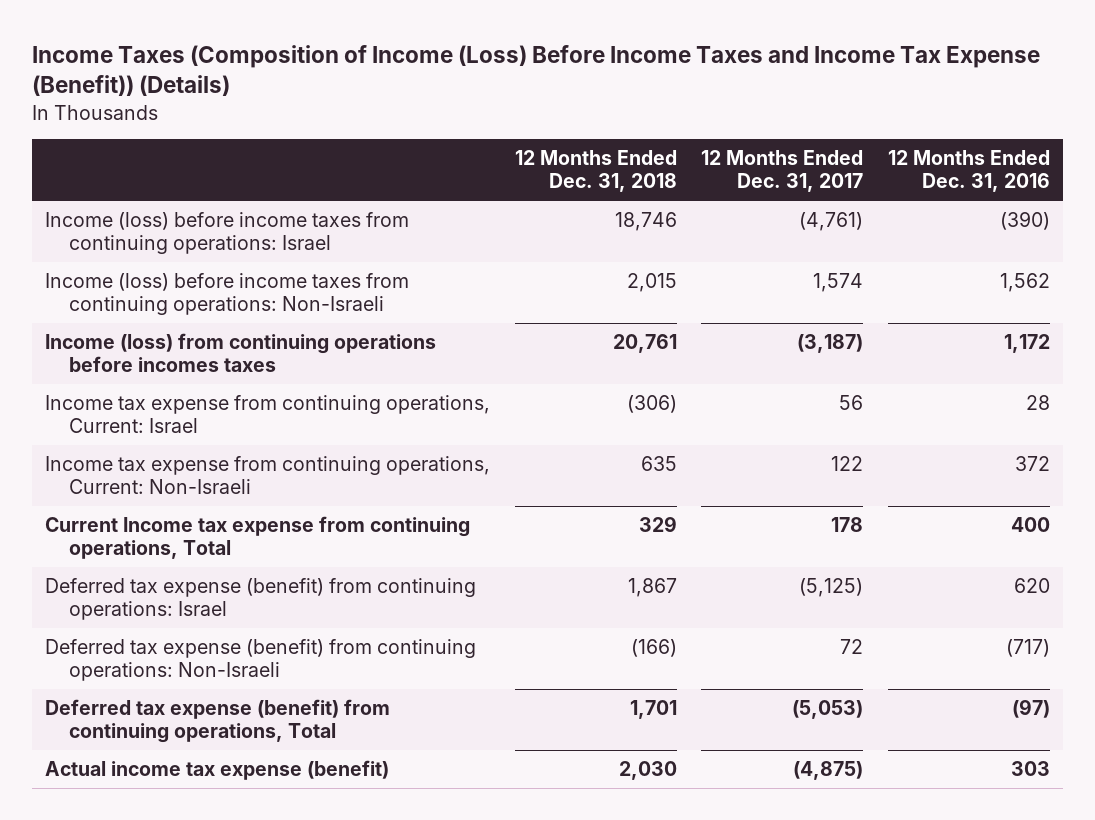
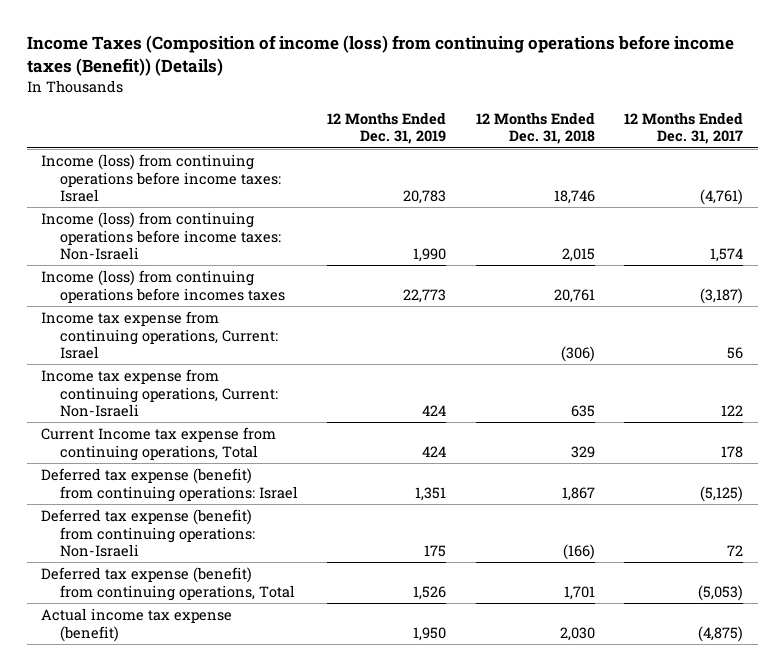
- Income Taxes (Composition of Income (Loss) Before Income Taxes and Income Tax Expense (Benefit)) (Details)
+ Income Taxes (Composition of income (loss) from continuing operations before income taxes (Benefit)) (Details)
- | 12 Months Ended Dec. 31, 2018 | 12 Months Ended Dec. 31, 2017 | 12 Months Ended Dec. 31, 2016
+ | 12 Months Ended Dec. 31, 2019 | 12 Months Ended Dec. 31, 2018 | 12 Months Ended Dec. 31, 2017
- Income (loss) before income taxes from continuing operations: Israel | 18,746 | (4,761) | (390)
- Income (loss) before income taxes from continuing operations: Non-Israeli | 2,015 | 1,574 | 1,562
+ Income (loss) from continuing operations before income taxes: Israel | 20,783 | 18,746 | (4,761)
+ Income (loss) from continuing operations before income taxes: Non-Israeli | 1,990 | 2,015 | 1,574

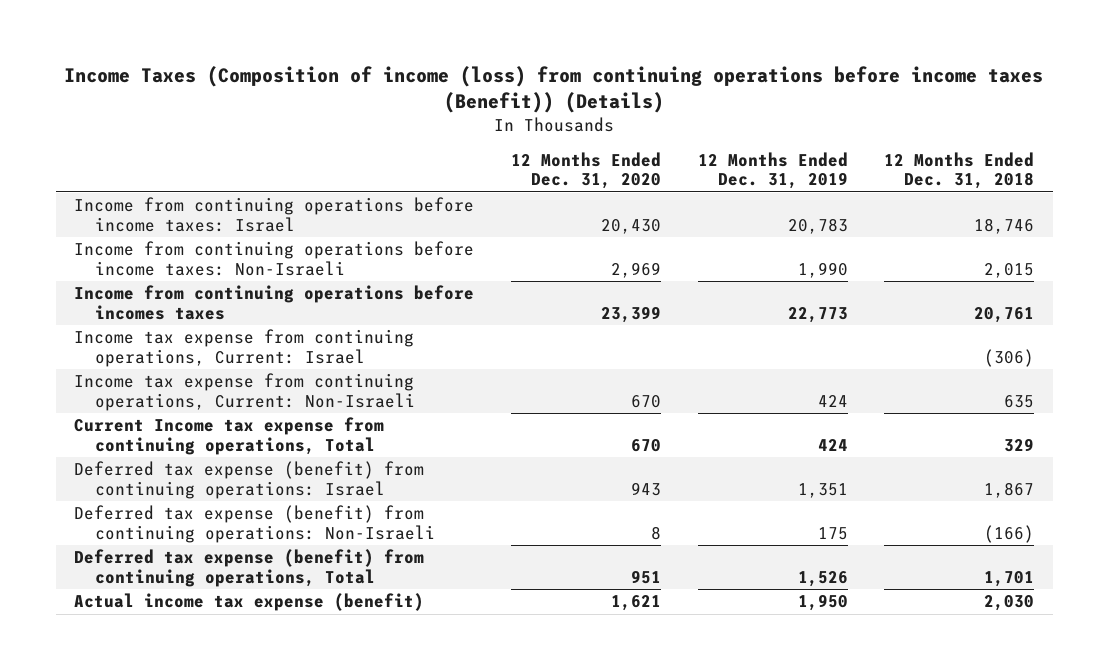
- | 12 Months Ended Dec. 31, 2019 | 12 Months Ended Dec. 31, 2018 | 12 Months Ended Dec. 31, 2017
+ | 12 Months Ended Dec. 31, 2020 | 12 Months Ended Dec. 31, 2019 | 12 Months Ended Dec. 31, 2018
- Income (loss) from continuing operations before income taxes: Israel | 20,783 | 18,746 | (4,761)
- Income (loss) from continuing operations before income taxes: Non-Israeli | 1,990 | 2,015 | 1,574
- Income (loss) from continuing operations before incomes taxes | 22,773 | 20,761 | (3,187)
+ Income from continuing operations before income taxes: Israel | 20,430 | 20,783 | 18,746
+ Income from continuing operations before income taxes: Non-Israeli | 2,969 | 1,990 | 2,015
+ Income from continuing operations before incomes taxes | 23,399 | 22,773 | 20,761

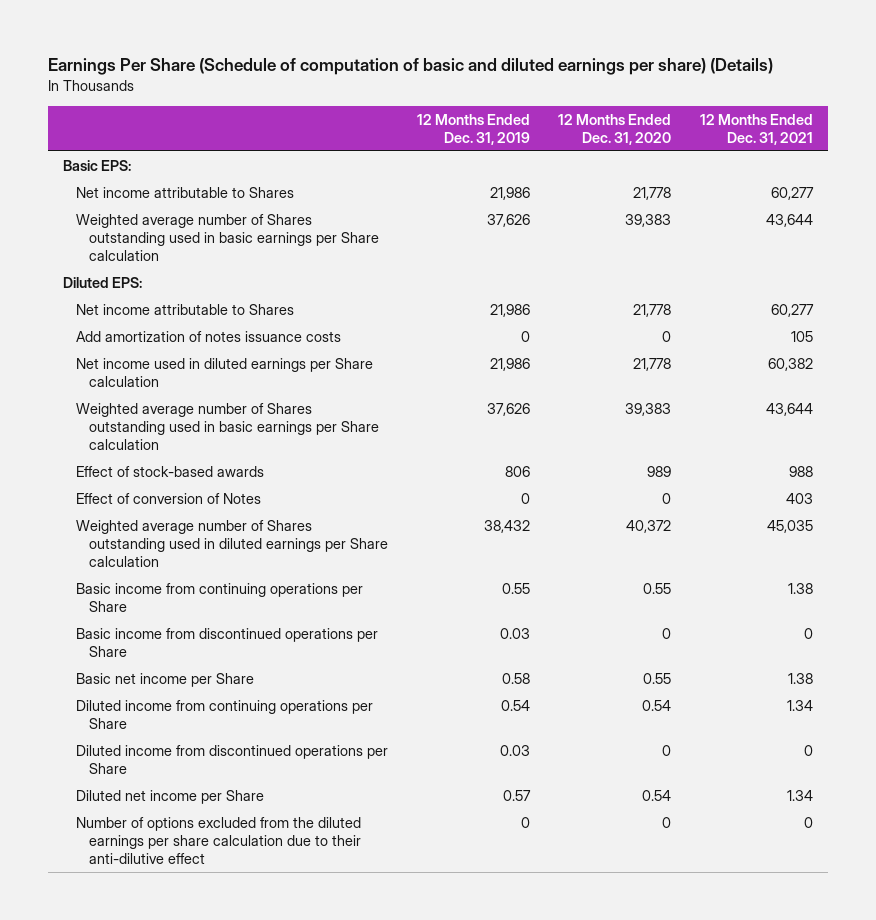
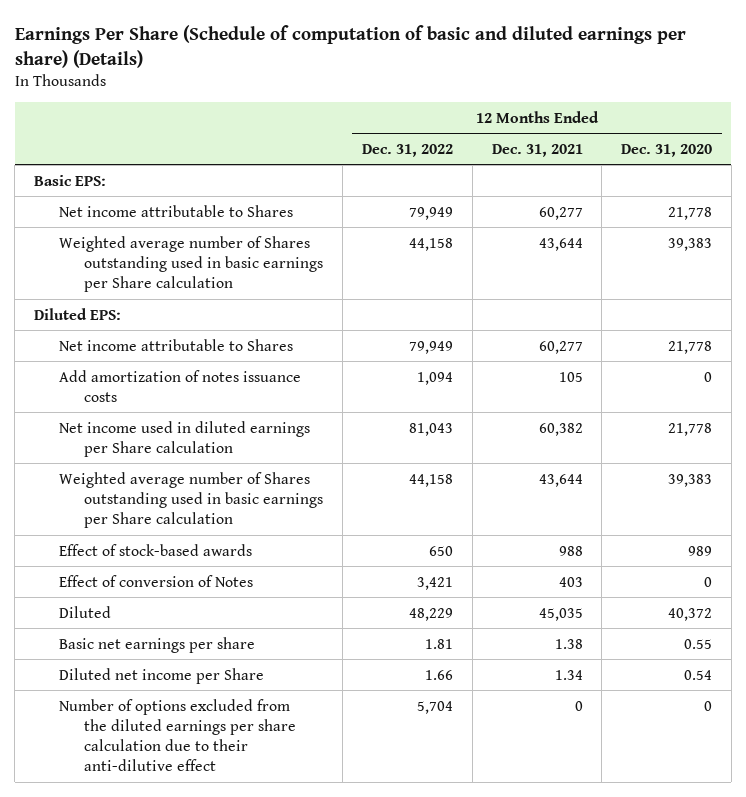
- | 12 Months Ended Dec. 31, 2019 | 12 Months Ended Dec. 31, 2020 | 12 Months Ended Dec. 31, 2021
+ | 12 Months Ended Dec. 31, 2022 | 12 Months Ended Dec. 31, 2021 | 12 Months Ended Dec. 31, 2020
- Weighted average number of Shares outstanding used in diluted earnings per Share calculation | 38,432 | 40,372 | 45,035
- Basic income from continuing operations per Share | 0.55 | 0.55 | 1.38
- Basic income from discontinued operations per Share | 0.03 | 0 | 0
- Basic net income per Share | 0.58 | 0.55 | 1.38
- Diluted income from continuing operations per Share | 0.54 | 0.54 | 1.34
- Diluted income from discontinued operations per Share | 0.03 | 0 | 0
+ Diluted | 48,229 | 45,035 | 40,372
+ Basic net earnings per share | 1.81 | 1.38 | 0.55

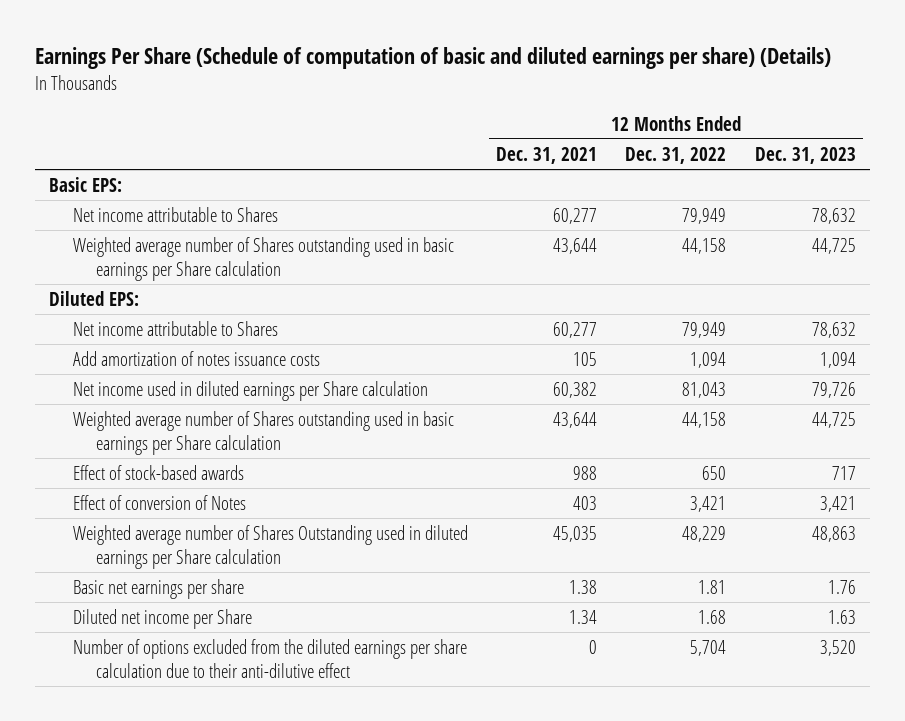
- | 12 Months Ended Dec. 31, 2022 | 12 Months Ended Dec. 31, 2021 | 12 Months Ended Dec. 31, 2020
+ | 12 Months Ended Dec. 31, 2021 | 12 Months Ended Dec. 31, 2022 | 12 Months Ended Dec. 31, 2023
- Diluted | 48,229 | 45,035 | 40,372
+ Weighted average number of Shares Outstanding used in diluted earnings per Share calculation | 45,035 | 48,229 | 48,863
- Diluted net income per Share | 1.66 | 1.34 | 0.54
+ Diluted net income per Share | 1.34 | 1.68 | 1.63

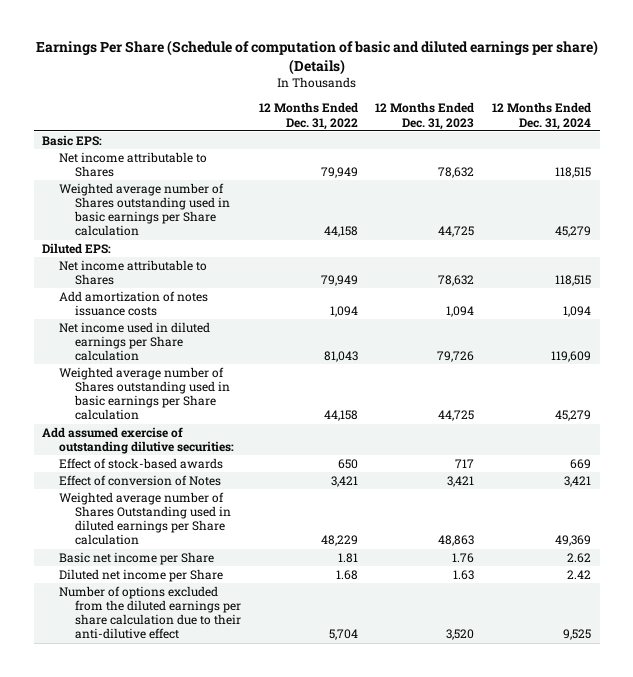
- | 12 Months Ended Dec. 31, 2021 | 12 Months Ended Dec. 31, 2022 | 12 Months Ended Dec. 31, 2023
+ | 12 Months Ended Dec. 31, 2022 | 12 Months Ended Dec. 31, 2023 | 12 Months Ended Dec. 31, 2024
+ Add assumed exercise of outstanding dilutive securities:
- Basic net earnings per share | 1.38 | 1.81 | 1.76
+ Basic net income per Share | 1.81 | 1.76 | 2.62

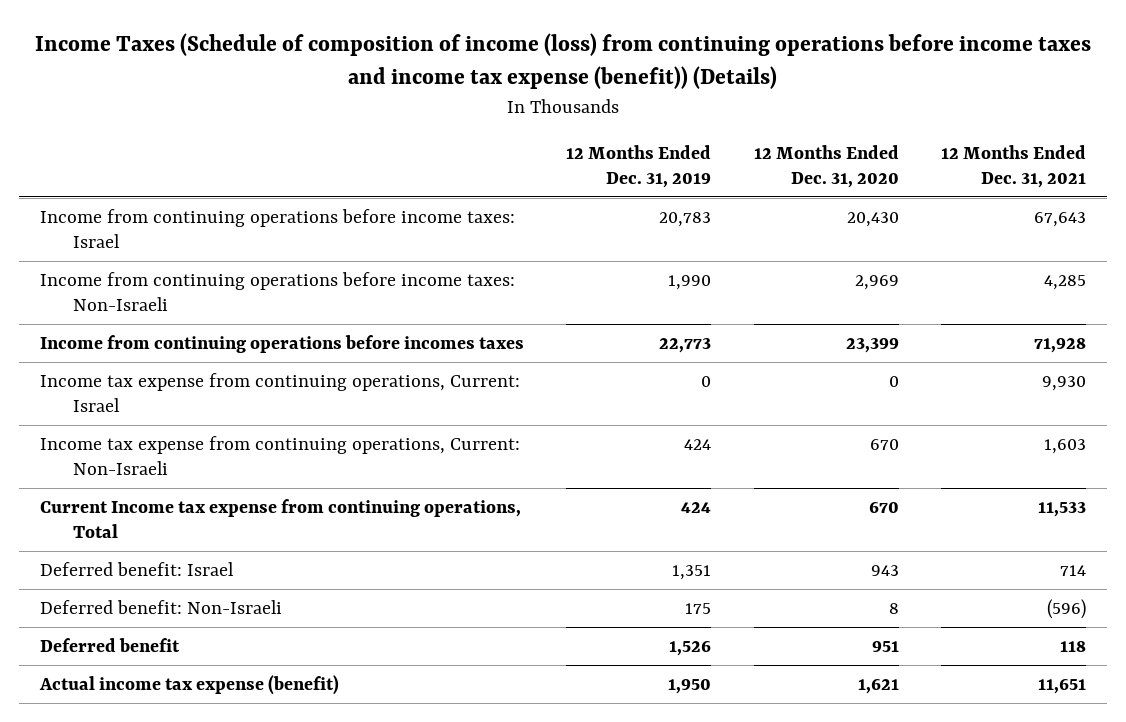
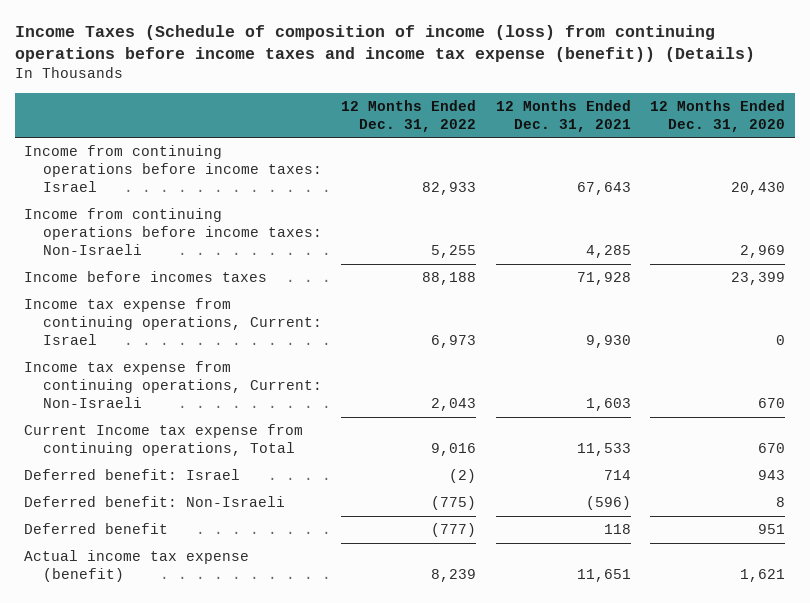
- | 12 Months Ended Dec. 31, 2019 | 12 Months Ended Dec. 31, 2020 | 12 Months Ended Dec. 31, 2021
+ | 12 Months Ended Dec. 31, 2022 | 12 Months Ended Dec. 31, 2021 | 12 Months Ended Dec. 31, 2020
- Income from continuing operations before incomes taxes | 22,773 | 23,399 | 71,928
+ Income before incomes taxes | 88,188 | 71,928 | 23,399

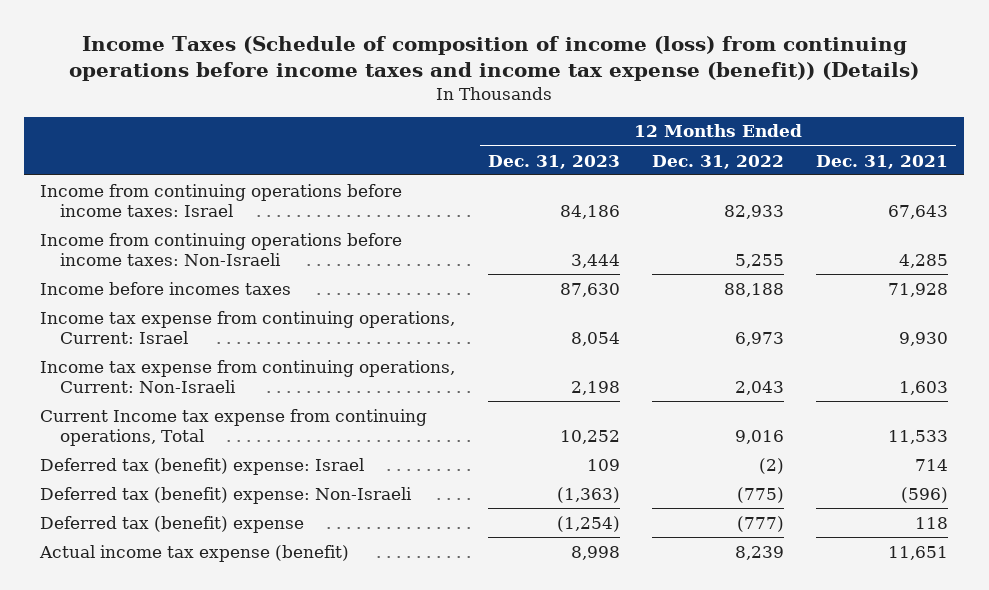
- | 12 Months Ended Dec. 31, 2022 | 12 Months Ended Dec. 31, 2021 | 12 Months Ended Dec. 31, 2020
+ | 12 Months Ended Dec. 31, 2023 | 12 Months Ended Dec. 31, 2022 | 12 Months Ended Dec. 31, 2021
- Deferred benefit: Israel | (2) | 714 | 943
- Deferred benefit: Non-Israeli | (775) | (596) | 8
- Deferred benefit | (777) | 118 | 951
+ Deferred tax (benefit) expense: Israel | 109 | (2) | 714
+ Deferred tax (benefit) expense: Non-Israeli | (1,363) | (775) | (596)
+ Deferred tax (benefit) expense | (1,254) | (777) | 118

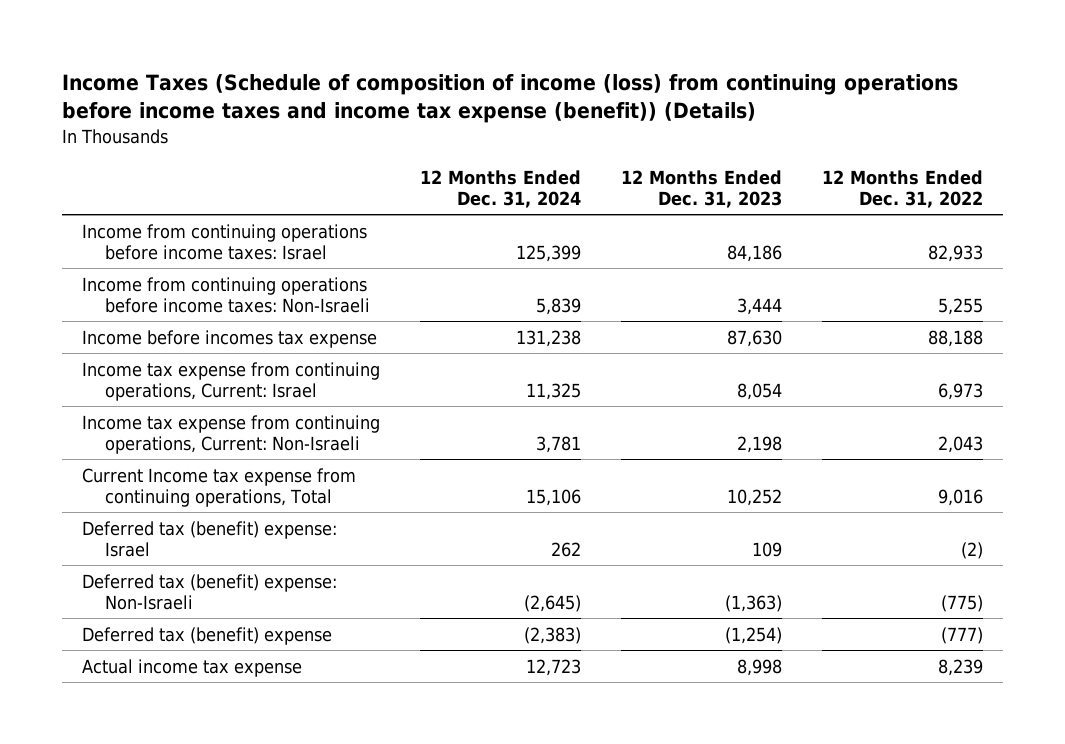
- | 12 Months Ended Dec. 31, 2023 | 12 Months Ended Dec. 31, 2022 | 12 Months Ended Dec. 31, 2021
+ | 12 Months Ended Dec. 31, 2024 | 12 Months Ended Dec. 31, 2023 | 12 Months Ended Dec. 31, 2022
- Income before incomes taxes | 87,630 | 88,188 | 71,928
+ Income before incomes tax expense | 131,238 | 87,630 | 88,188
- Actual income tax expense (benefit) | 8,998 | 8,239 | 11,651
+ Actual income tax expense | 12,723 | 8,998 | 8,239

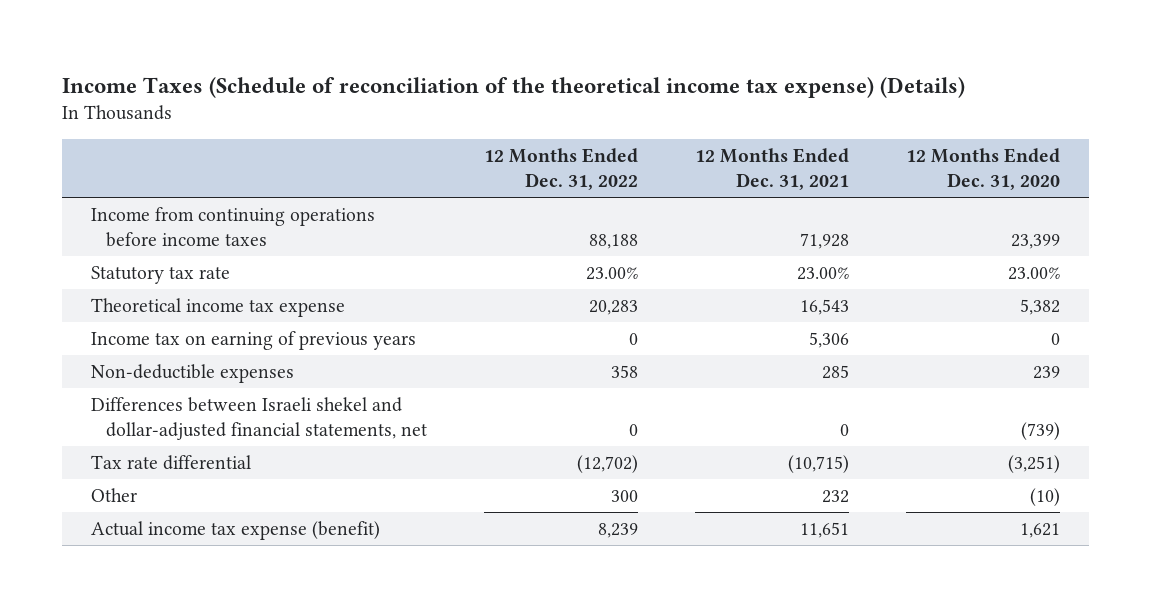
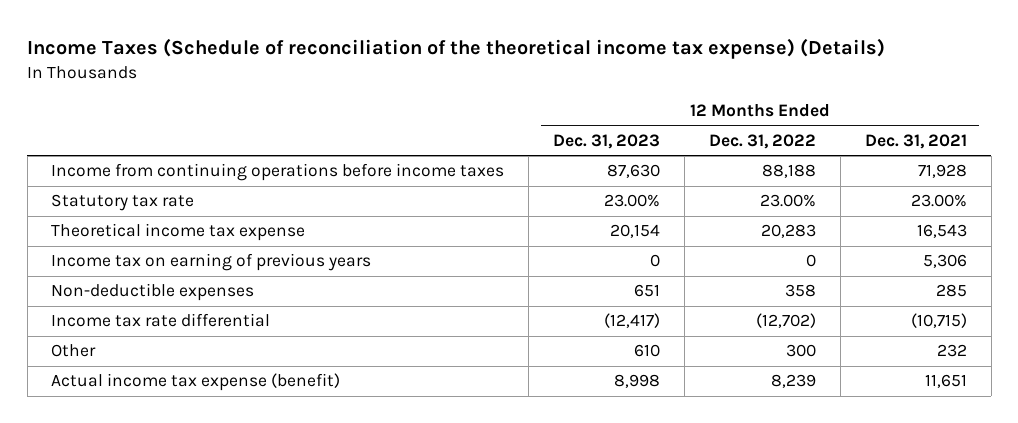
- | 12 Months Ended Dec. 31, 2022 | 12 Months Ended Dec. 31, 2021 | 12 Months Ended Dec. 31, 2020
+ | 12 Months Ended Dec. 31, 2023 | 12 Months Ended Dec. 31, 2022 | 12 Months Ended Dec. 31, 2021
- Differences between Israeli shekel and dollar-adjusted financial statements, net | 0 | 0 | (739)
- Tax rate differential | (12,702) | (10,715) | (3,251)
+ Income tax rate differential | (12,417) | (12,702) | (10,715)

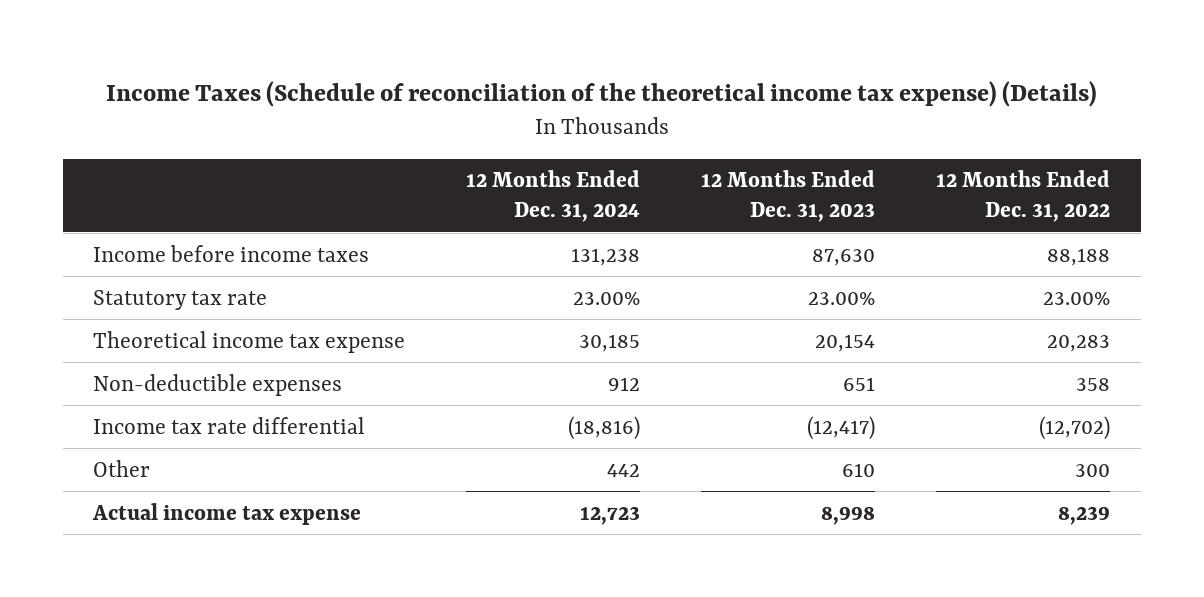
- | 12 Months Ended Dec. 31, 2023 | 12 Months Ended Dec. 31, 2022 | 12 Months Ended Dec. 31, 2021
+ | 12 Months Ended Dec. 31, 2024 | 12 Months Ended Dec. 31, 2023 | 12 Months Ended Dec. 31, 2022
- Income from continuing operations before income taxes | 87,630 | 88,188 | 71,928
+ Income before income taxes | 131,238 | 87,630 | 88,188
- Income tax on earning of previous years | 0 | 0 | 5,306
- Actual income tax expense (benefit) | 8,998 | 8,239 | 11,651
+ Actual income tax expense | 12,723 | 8,998 | 8,239

